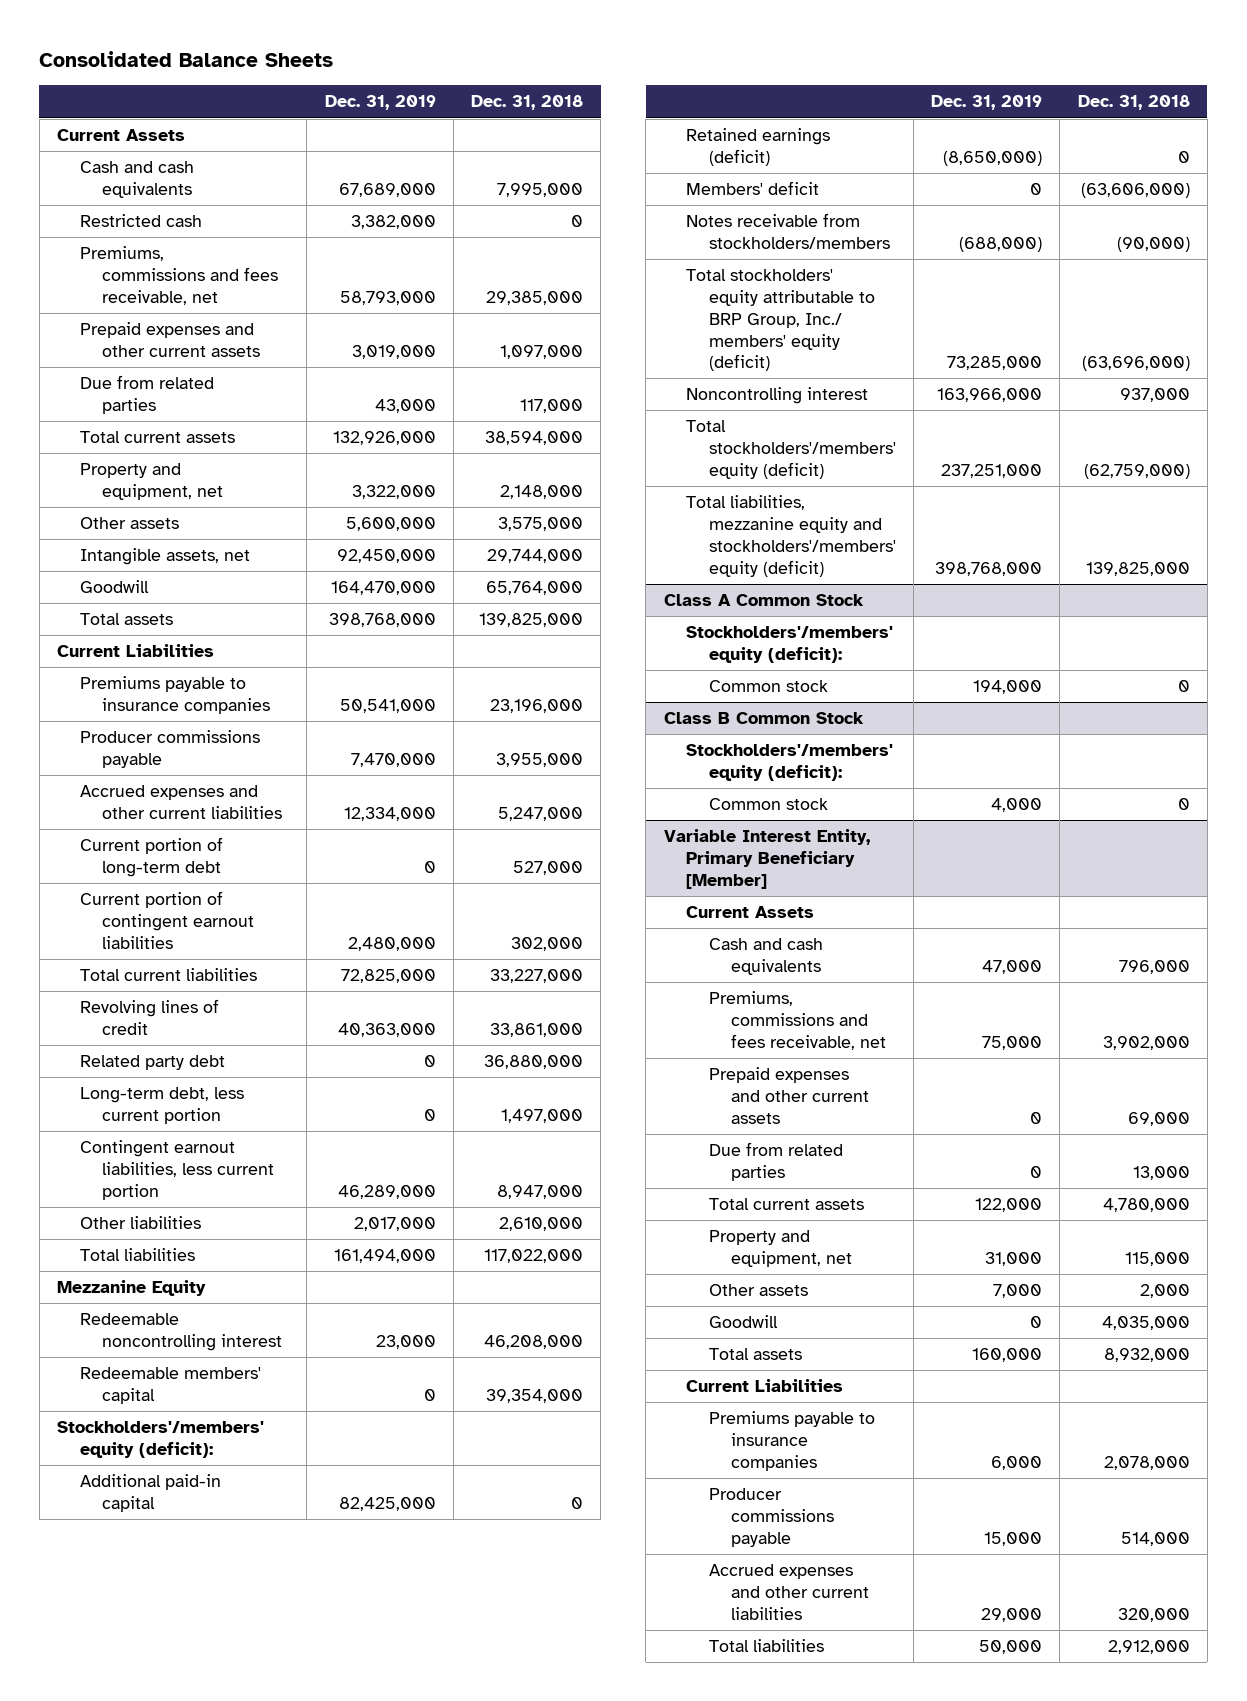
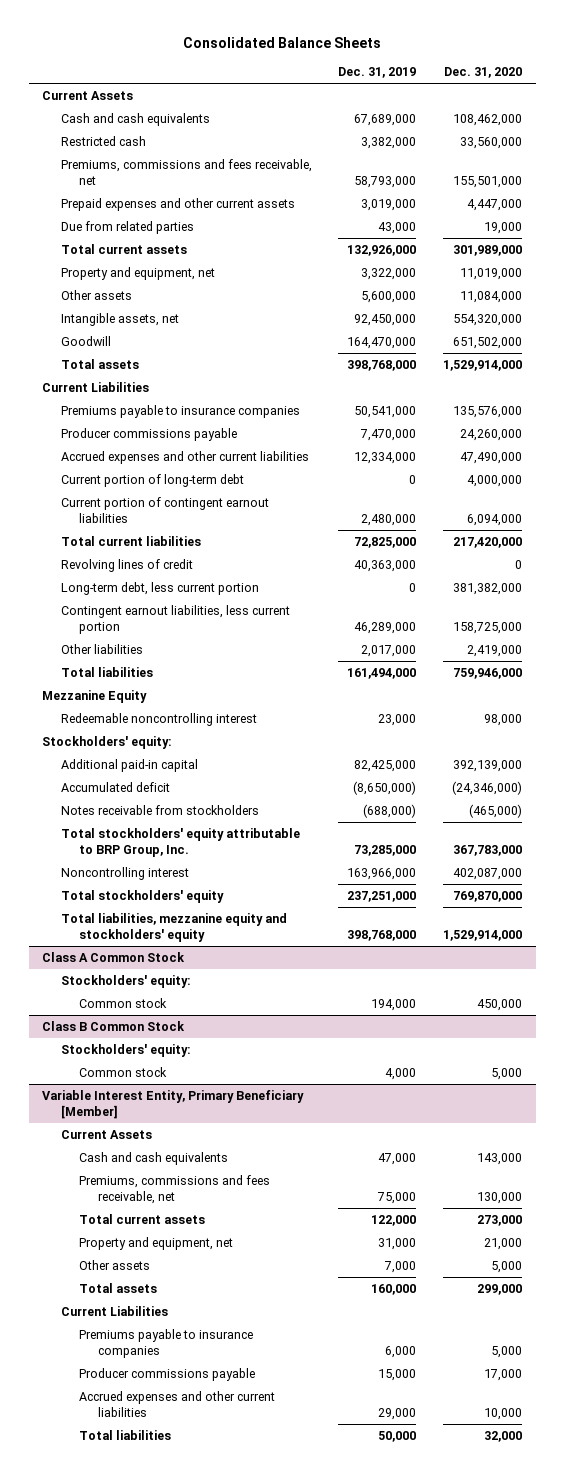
- | Dec. 31, 2019 | Dec. 31, 2018
+ | Dec. 31, 2019 | Dec. 31, 2020
- Related party debt | 0 | 36,880,000
- Redeemable members' capital | 0 | 39,354,000
- Stockholders'/members' equity (deficit):
+ Stockholders' equity:
- Retained earnings (deficit) | (8,650,000) | 0
- Members' deficit | 0 | (63,606,000)
- Notes receivable from stockholders/members | (688,000) | (90,000)
- Total stockholders' equity attributable to BRP Group, Inc./ members' equity (deficit) | 73,285,000 | (63,696,000)
+ Accumulated deficit | (8,650,000) | (24,346,000)
+ Notes receivable from stockholders | (688,000) | (465,000)
+ Total stockholders' equity attributable to BRP Group, Inc. | 73,285,000 | 367,783,000
- Total stockholders'/members' equity (deficit) | 237,251,000 | (62,759,000)
- Total liabilities, mezzanine equity and stockholders'/members' equity (deficit) | 398,768,000 | 139,825,000
+ Total stockholders' equity | 237,251,000 | 769,870,000
+ Total liabilities, mezzanine equity and stockholders' equity | 398,768,000 | 1,529,914,000
@ Class A Common Stock
- Stockholders'/members' equity (deficit):
+ Stockholders' equity:
@ Class B Common Stock
- Stockholders'/members' equity (deficit):
+ Stockholders' equity:
@ Variable Interest Entity, Primary Beneficiary [Member]
- Prepaid expenses and other current assets | 0 | 69,000
- Due from related parties | 0 | 13,000
- Goodwill | 0 | 4,035,000

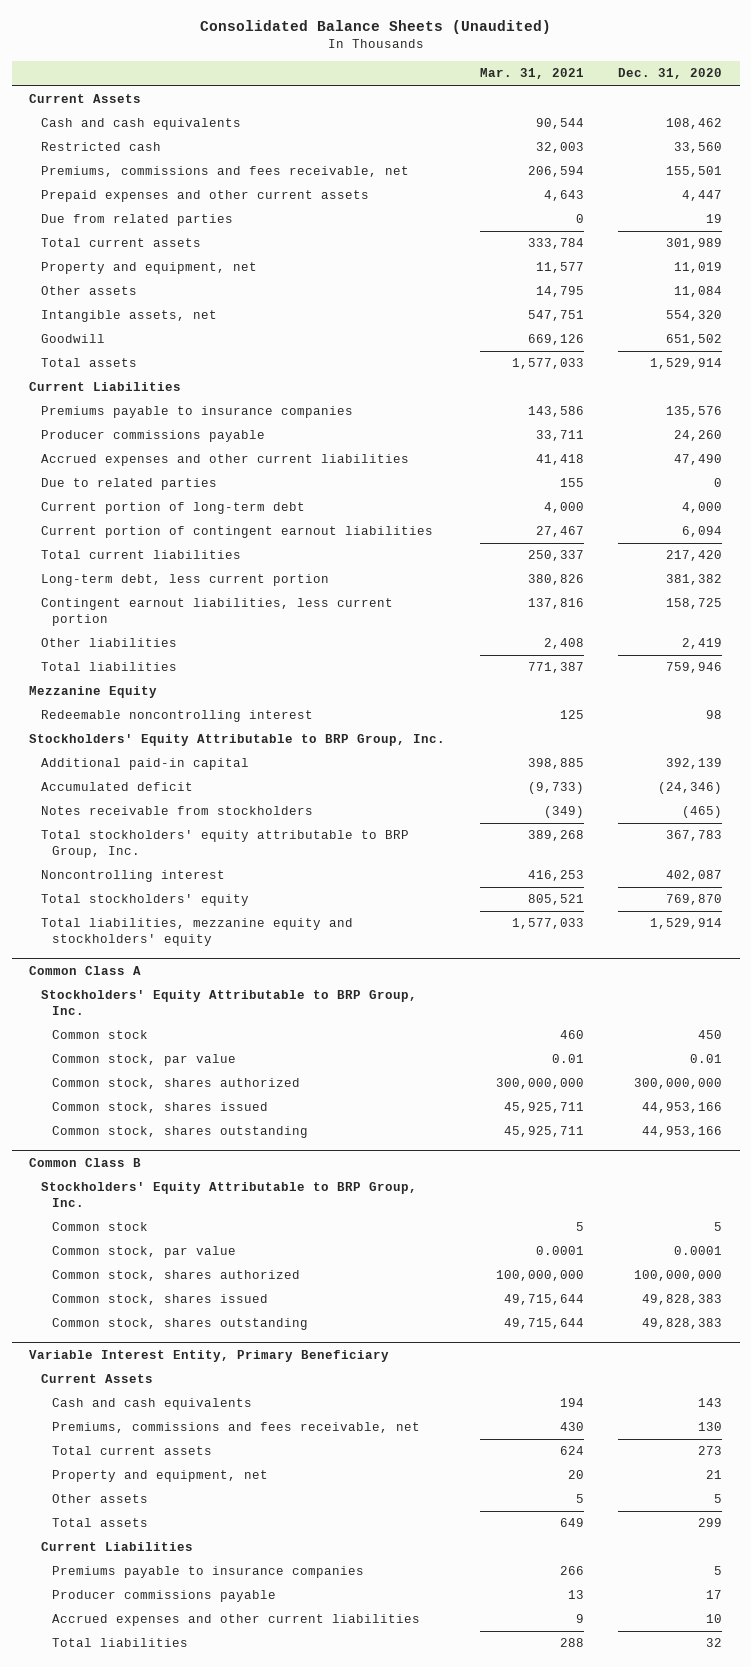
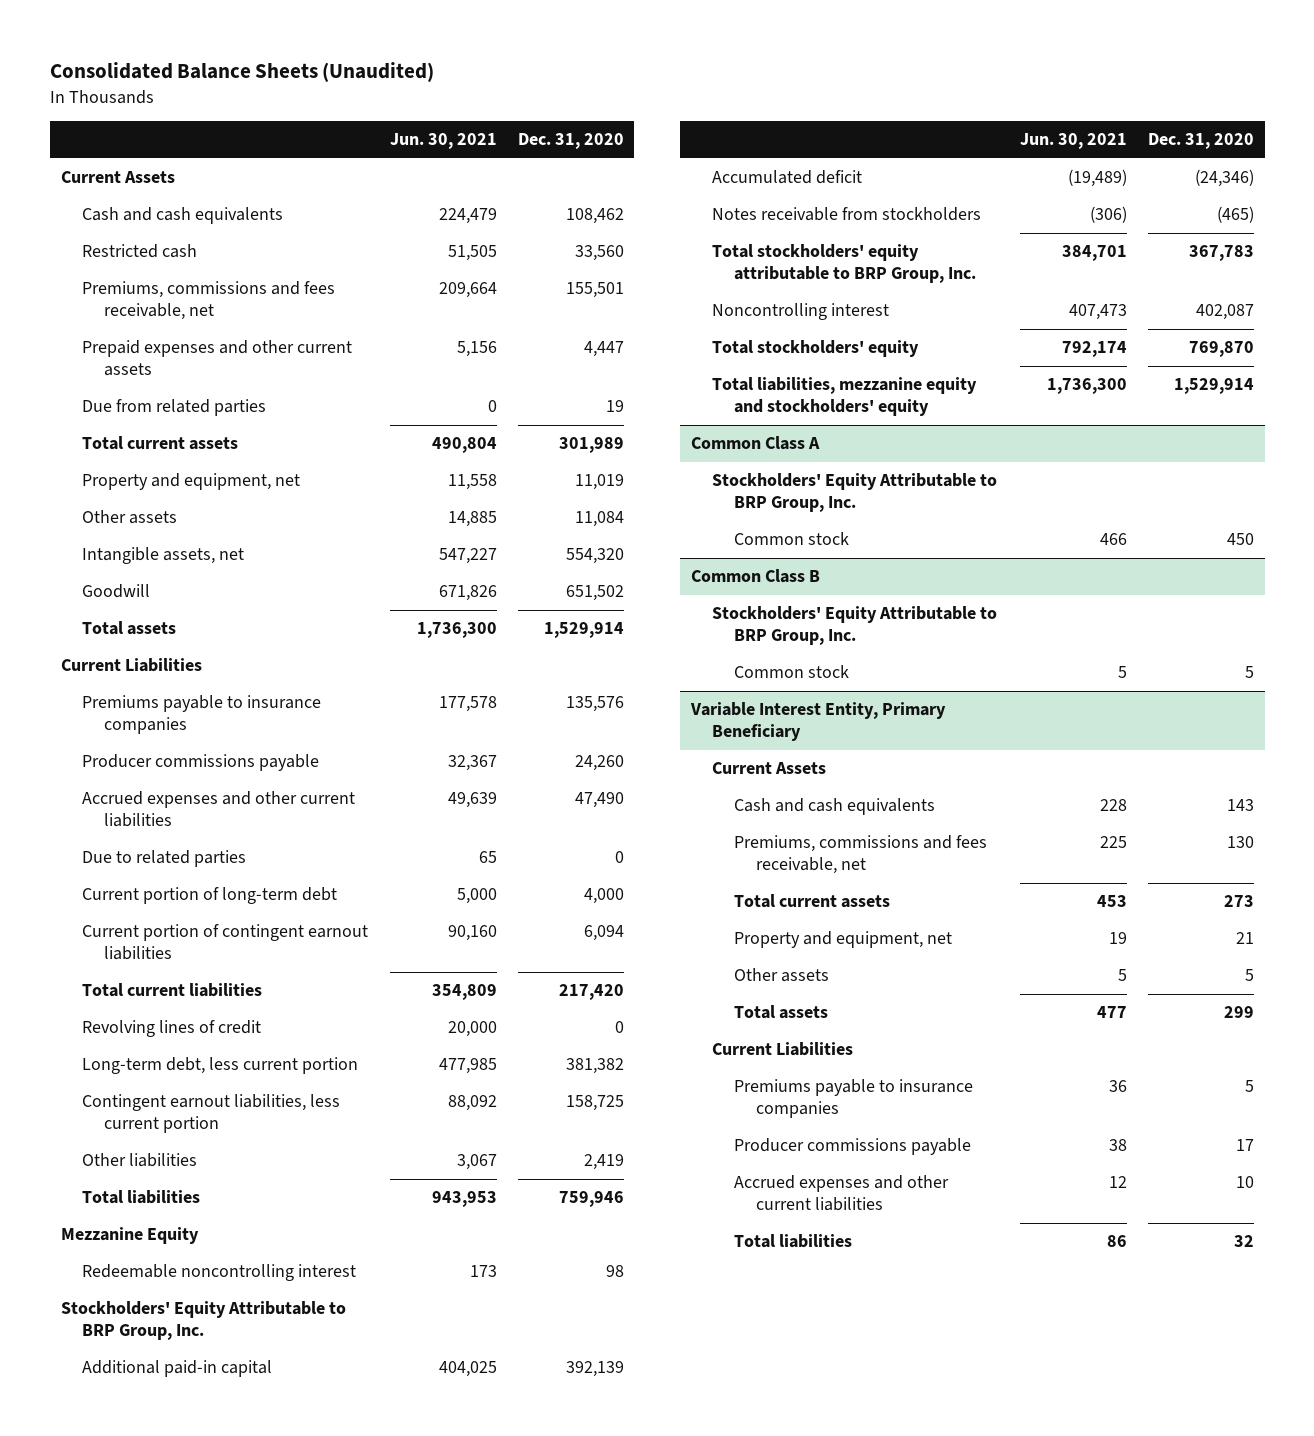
- | Mar. 31, 2021 | Dec. 31, 2020
+ | Jun. 30, 2021 | Dec. 31, 2020
+ Revolving lines of credit | 20,000 | 0
@ Common Class A
- Common stock, par value | 0.01 | 0.01
- Common stock, shares authorized | 300,000,000 | 300,000,000
- Common stock, shares issued | 45,925,711 | 44,953,166
- Common stock, shares outstanding | 45,925,711 | 44,953,166
@ Common Class B
- Common stock, par value | 0.0001 | 0.0001
- Common stock, shares authorized | 100,000,000 | 100,000,000
- Common stock, shares issued | 49,715,644 | 49,828,383
- Common stock, shares outstanding | 49,715,644 | 49,828,383

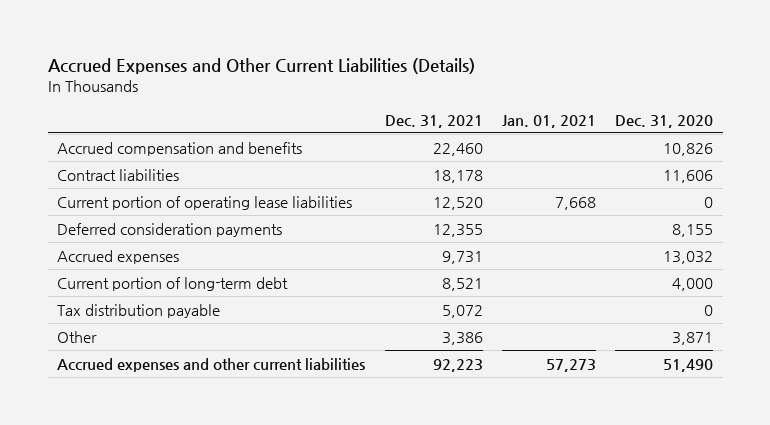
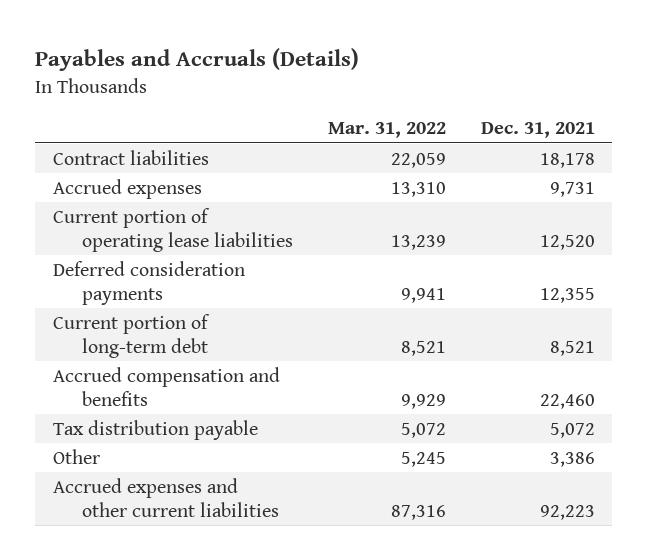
- Accrued Expenses and Other Current Liabilities (Details)
+ Payables and Accruals (Details)
- | Dec. 31, 2021 | Jan. 01, 2021 | Dec. 31, 2020
+ | Mar. 31, 2022 | Dec. 31, 2021
moved up: Accrued expenses | 13,310 | 9,731
moved down: Accrued compensation and benefits | 9,929 | 22,460

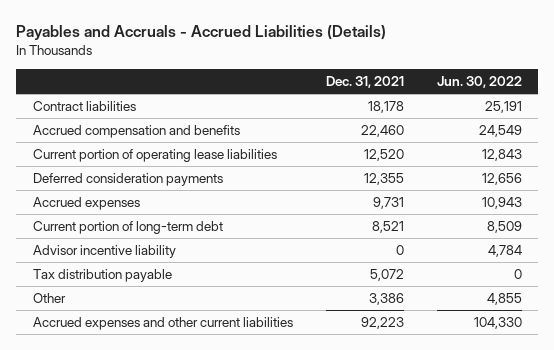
- Payables and Accruals (Details)
+ Payables and Accruals - Accrued Liabilities (Details)
- | Mar. 31, 2022 | Dec. 31, 2021
+ | Dec. 31, 2021 | Jun. 30, 2022
moved up: Accrued compensation and benefits | 22,460 | 24,549
moved down: Accrued expenses | 9,731 | 10,943
+ Advisor incentive liability | 0 | 4,784

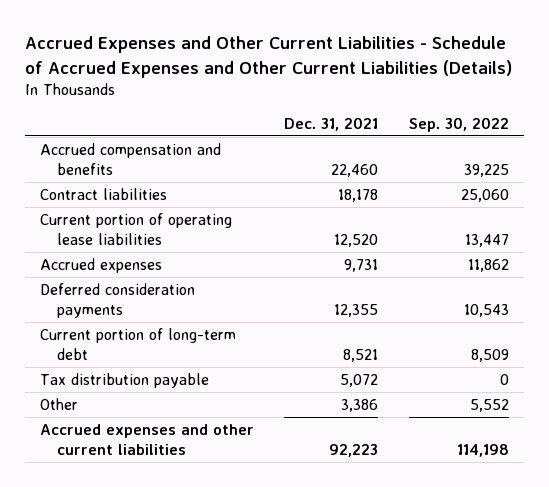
- Payables and Accruals - Accrued Liabilities (Details)
+ Accrued Expenses and Other Current Liabilities - Schedule of Accrued Expenses and Other Current Liabilities (Details)
- | Dec. 31, 2021 | Jun. 30, 2022
+ | Dec. 31, 2021 | Sep. 30, 2022
moved down: Contract liabilities | 18,178 | 25,060
moved down: Deferred consideration payments | 12,355 | 10,543
- Advisor incentive liability | 0 | 4,784

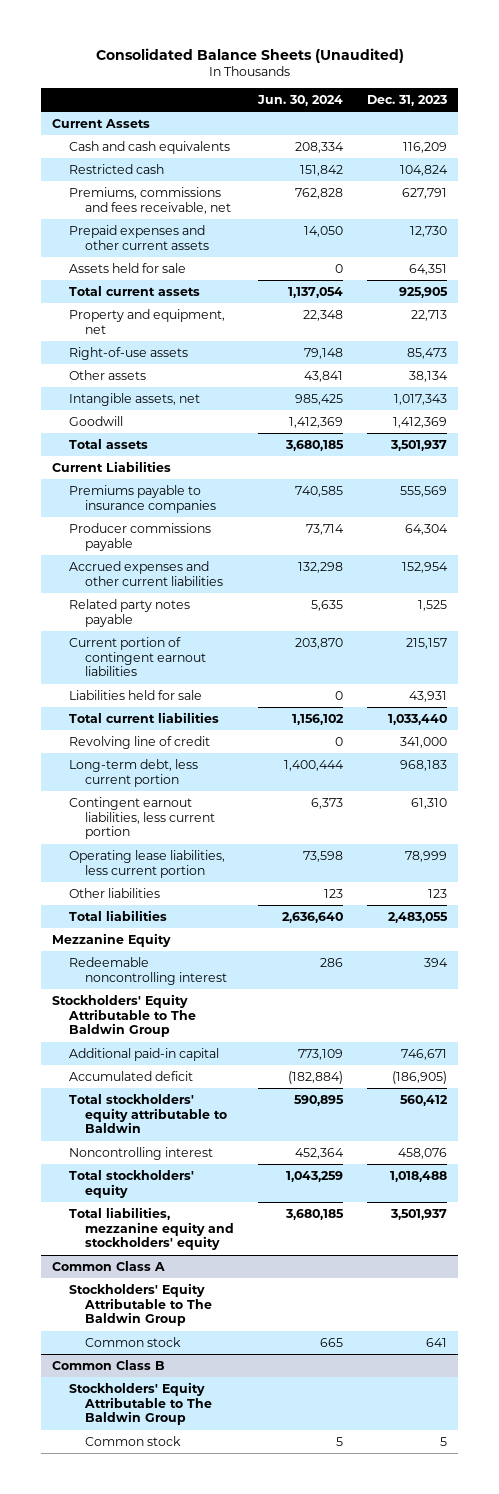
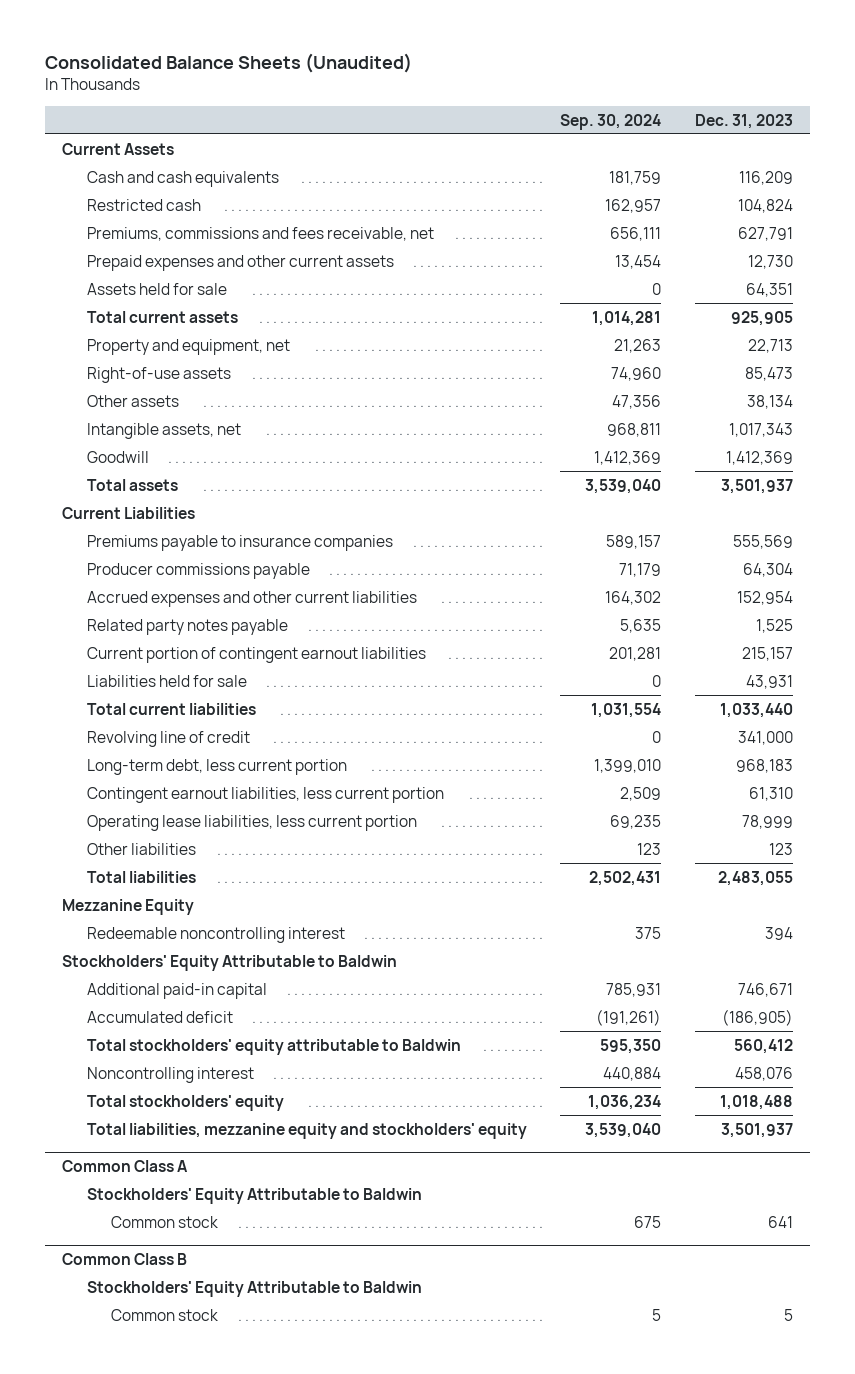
- | Jun. 30, 2024 | Dec. 31, 2023
+ | Sep. 30, 2024 | Dec. 31, 2023
- Stockholders' Equity Attributable to The Baldwin Group
+ Stockholders' Equity Attributable to Baldwin
@ Common Class A
- Stockholders' Equity Attributable to The Baldwin Group
+ Stockholders' Equity Attributable to Baldwin
@ Common Class B
- Stockholders' Equity Attributable to The Baldwin Group
+ Stockholders' Equity Attributable to Baldwin

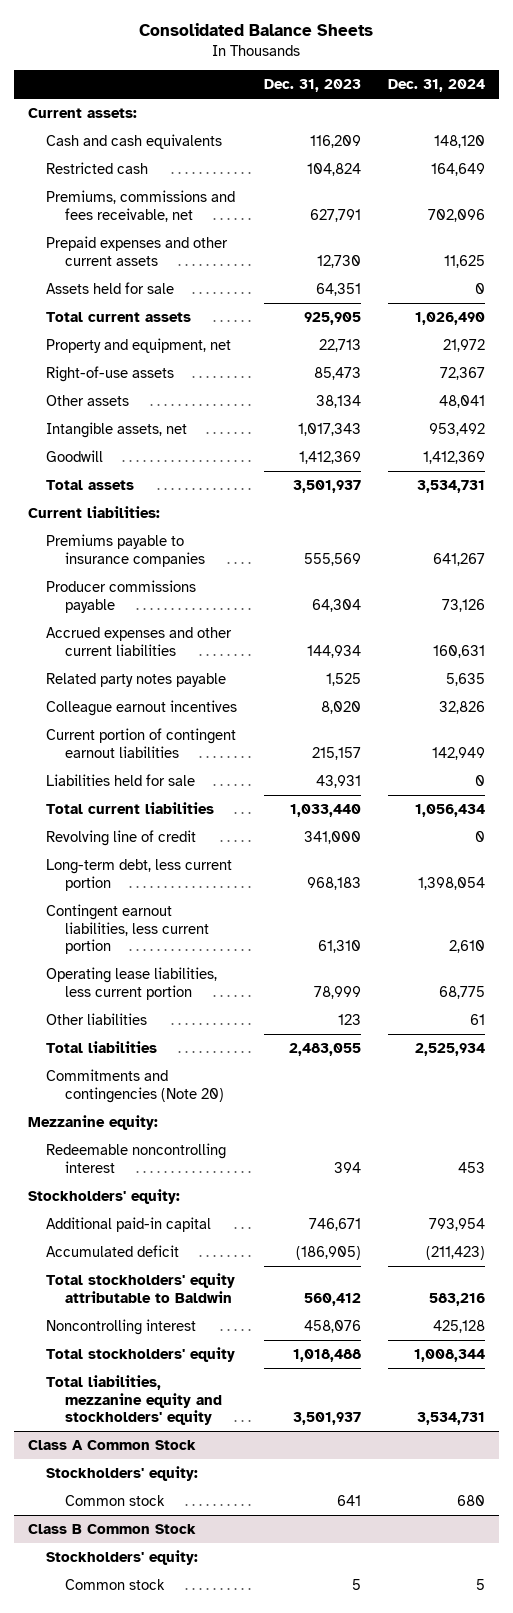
- Consolidated Balance Sheets (Unaudited)
+ Consolidated Balance Sheets
- | Sep. 30, 2024 | Dec. 31, 2023
+ | Dec. 31, 2023 | Dec. 31, 2024
- Current Assets
+ Current assets:
- Current Liabilities
+ Current liabilities:
- Accrued expenses and other current liabilities | 164,302 | 152,954
+ Accrued expenses and other current liabilities | 144,934 | 160,631
+ Colleague earnout incentives | 8,020 | 32,826
- Mezzanine Equity
+ Commitments and contingencies (Note 20)
+ Mezzanine equity:
- Stockholders' Equity Attributable to Baldwin
+ Stockholders' equity:
- Common Class A
- Stockholders' Equity Attributable to Baldwin
+ Class A Common Stock
+ Stockholders' equity:
- Common Class B
- Stockholders' Equity Attributable to Baldwin
+ Class B Common Stock
+ Stockholders' equity:

